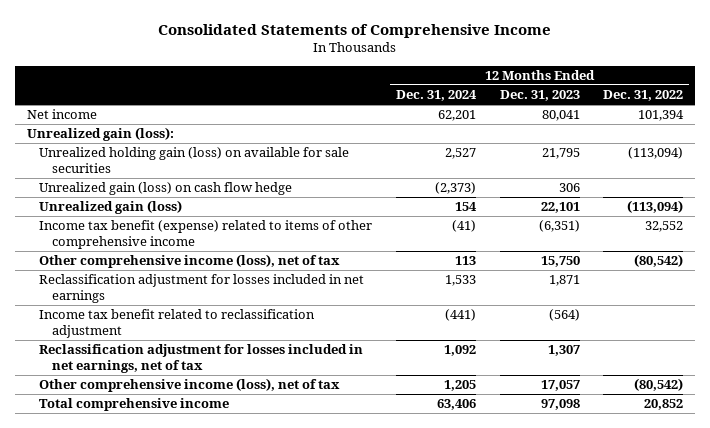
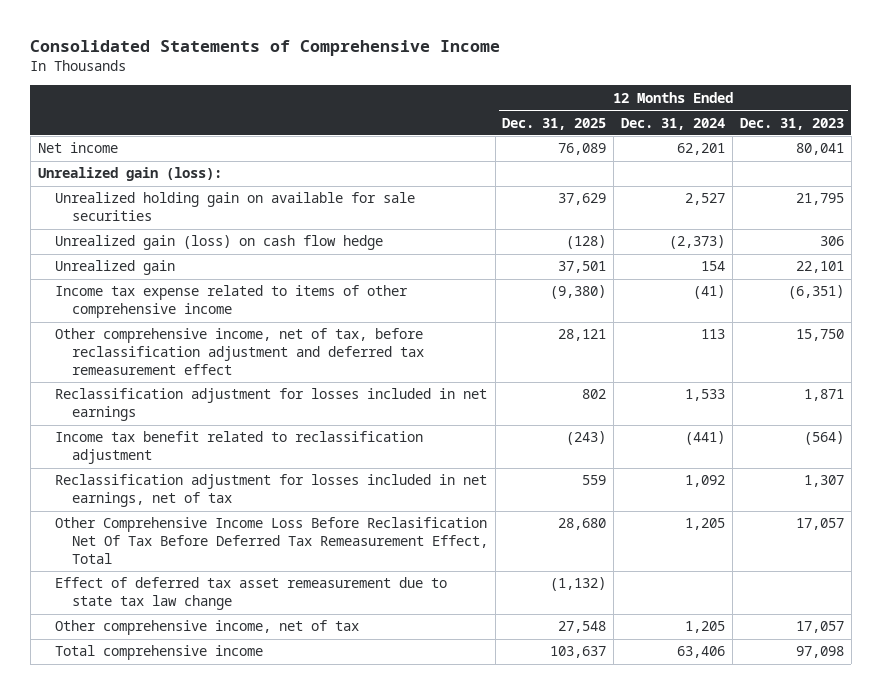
- | 12 Months Ended Dec. 31, 2024 | 12 Months Ended Dec. 31, 2023 | 12 Months Ended Dec. 31, 2022
+ | 12 Months Ended Dec. 31, 2025 | 12 Months Ended Dec. 31, 2024 | 12 Months Ended Dec. 31, 2023
- Unrealized holding gain (loss) on available for sale securities | 2,527 | 21,795 | (113,094)
+ Unrealized holding gain on available for sale securities | 37,629 | 2,527 | 21,795
- Unrealized gain (loss) | 154 | 22,101 | (113,094)
- Income tax benefit (expense) related to items of other comprehensive income | (41) | (6,351) | 32,552
- Other comprehensive income (loss), net of tax | 113 | 15,750 | (80,542)
+ Unrealized gain | 37,501 | 154 | 22,101
+ Income tax expense related to items of other comprehensive income | (9,380) | (41) | (6,351)
+ Other comprehensive income, net of tax, before reclassification adjustment and deferred tax remeasurement effect | 28,121 | 113 | 15,750
- Other comprehensive income (loss), net of tax | 1,205 | 17,057 | (80,542)
+ Other Comprehensive Income Loss Before Reclasification Net Of Tax Before Deferred Tax Remeasurement Effect, Total | 28,680 | 1,205 | 17,057
+ Effect of deferred tax asset remeasurement due to state tax law change | (1,132) | |
+ Other comprehensive income, net of tax | 27,548 | 1,205 | 17,057

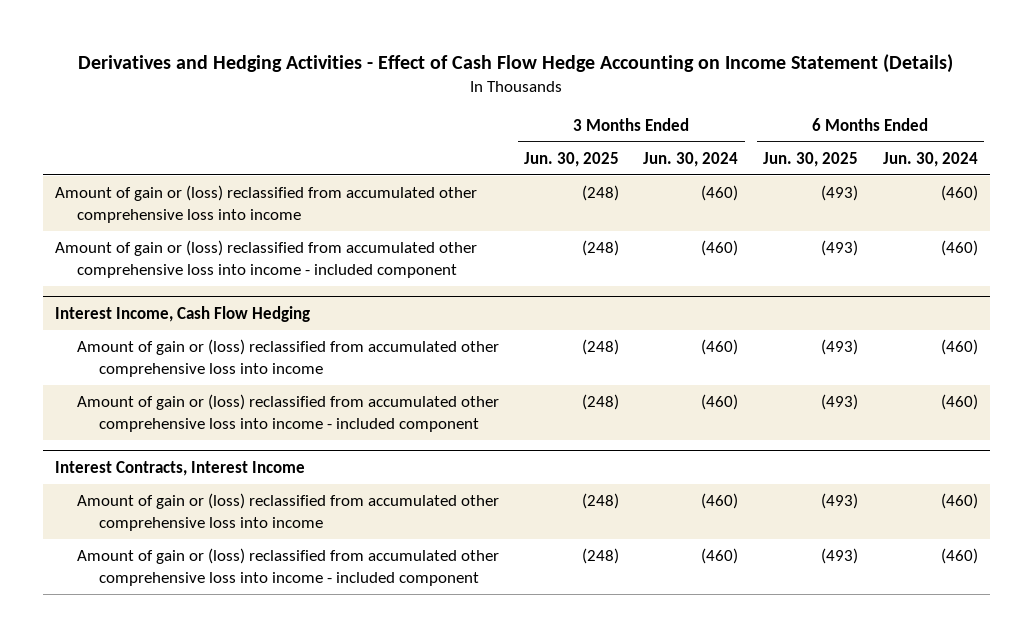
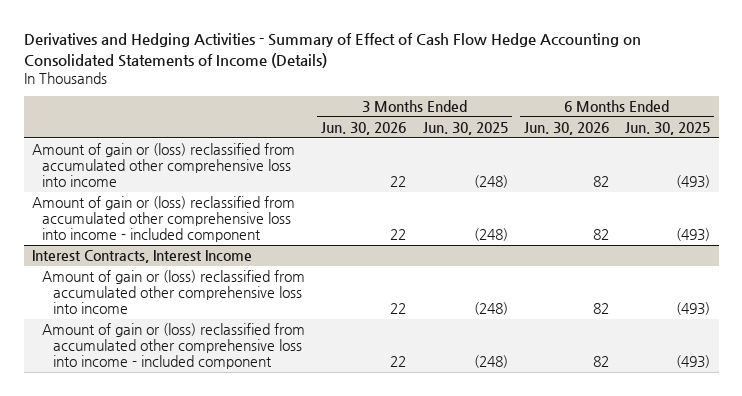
- Derivatives and Hedging Activities - Effect of Cash Flow Hedge Accounting on Income Statement (Details)
+ Derivatives and Hedging Activities - Summary of Effect of Cash Flow Hedge Accounting on Consolidated Statements of Income (Details)
- | 3 Months Ended Jun. 30, 2025 | 3 Months Ended Jun. 30, 2024 | 6 Months Ended Jun. 30, 2025 | 6 Months Ended Jun. 30, 2024
+ | 3 Months Ended Jun. 30, 2026 | 3 Months Ended Jun. 30, 2025 | 6 Months Ended Jun. 30, 2026 | 6 Months Ended Jun. 30, 2025
- Interest Income, Cash Flow Hedging
- Amount of gain or (loss) reclassified from accumulated other comprehensive loss into income | (248) | (460) | (493) | (460)
- Amount of gain or (loss) reclassified from accumulated other comprehensive loss into income - included component | (248) | (460) | (493) | (460)

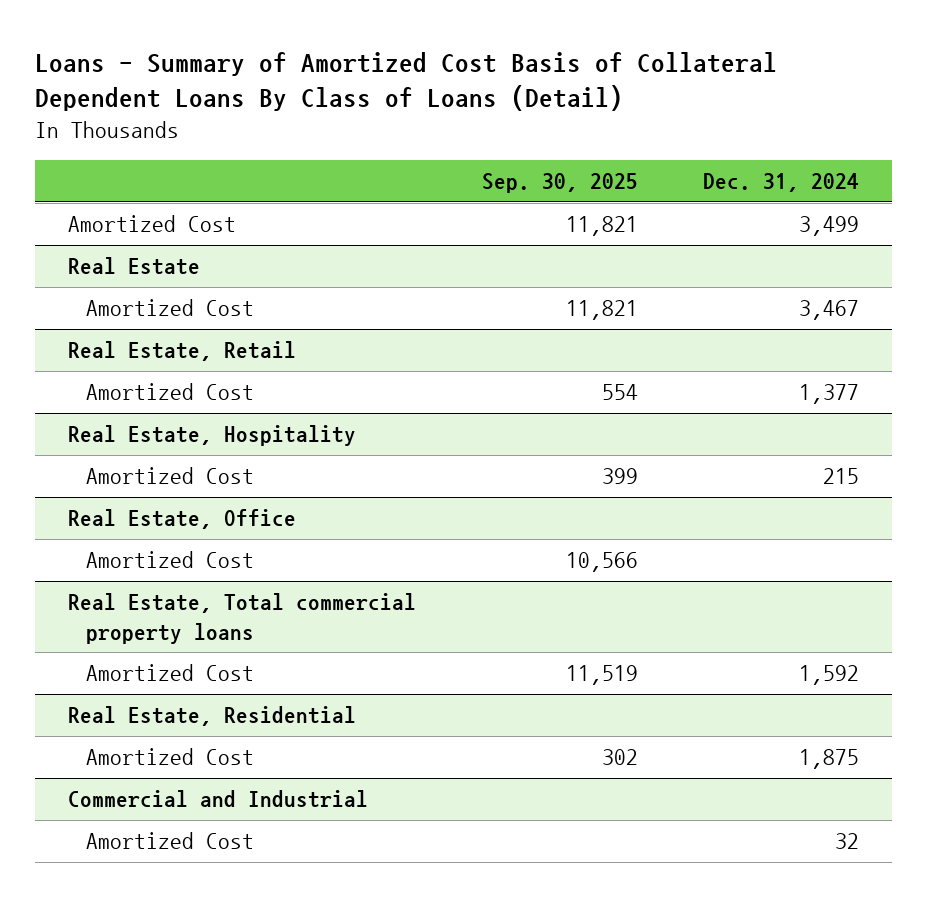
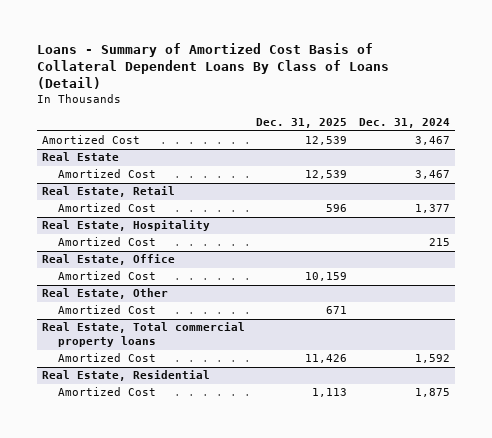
- | Sep. 30, 2025 | Dec. 31, 2024
+ | Dec. 31, 2025 | Dec. 31, 2024
- Amortized Cost | 11,821 | 3,499
+ Amortized Cost | 12,539 | 3,467
+ Real Estate, Other
+ Amortized Cost | 671 |
- Commercial and Industrial
- Amortized Cost | | 32

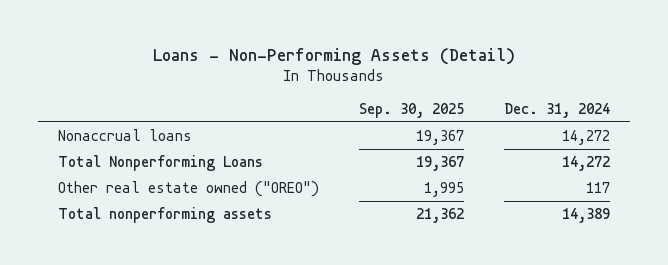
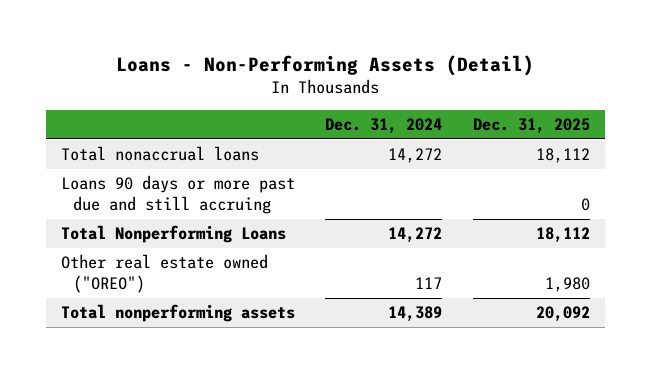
- | Sep. 30, 2025 | Dec. 31, 2024
+ | Dec. 31, 2024 | Dec. 31, 2025
- Nonaccrual loans | 19,367 | 14,272
+ Total nonaccrual loans | 14,272 | 18,112
+ Loans 90 days or more past due and still accruing | | 0

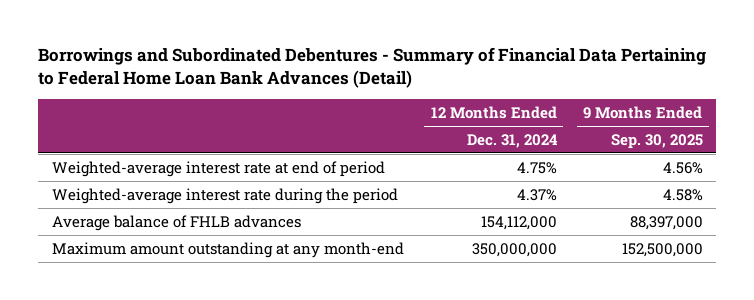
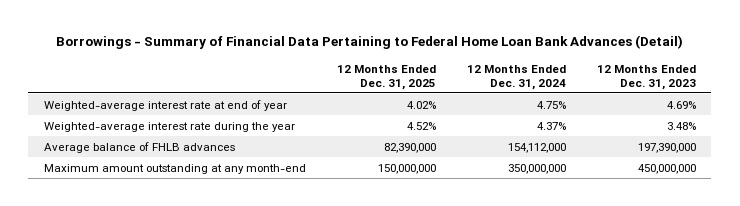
- Borrowings and Subordinated Debentures - Summary of Financial Data Pertaining to Federal Home Loan Bank Advances (Detail)
+ Borrowings - Summary of Financial Data Pertaining to Federal Home Loan Bank Advances (Detail)
- | 12 Months Ended Dec. 31, 2024 | 9 Months Ended Sep. 30, 2025
+ | 12 Months Ended Dec. 31, 2025 | 12 Months Ended Dec. 31, 2024 | 12 Months Ended Dec. 31, 2023
- Weighted-average interest rate at end of period | 4.75% | 4.56%
- Weighted-average interest rate during the period | 4.37% | 4.58%
+ Weighted-average interest rate at end of year | 4.02% | 4.75% | 4.69%
+ Weighted-average interest rate during the year | 4.52% | 4.37% | 3.48%

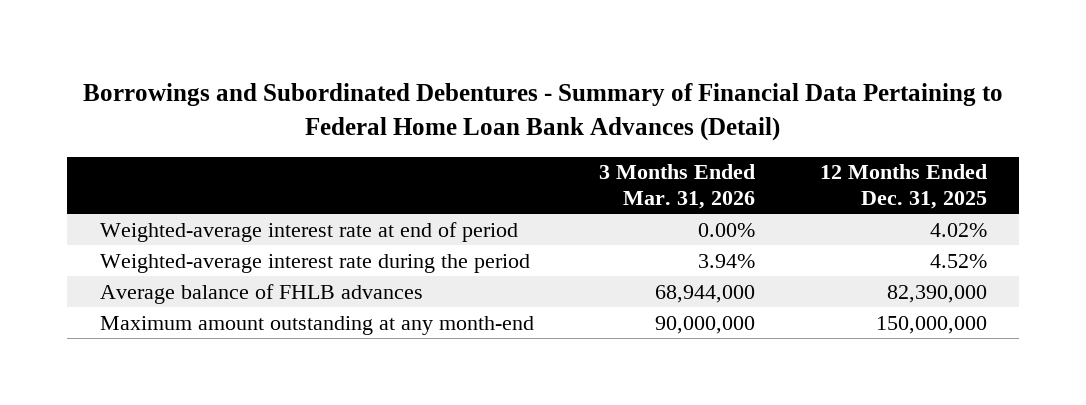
- Borrowings - Summary of Financial Data Pertaining to Federal Home Loan Bank Advances (Detail)
+ Borrowings and Subordinated Debentures - Summary of Financial Data Pertaining to Federal Home Loan Bank Advances (Detail)
- | 12 Months Ended Dec. 31, 2025 | 12 Months Ended Dec. 31, 2024 | 12 Months Ended Dec. 31, 2023
+ | 3 Months Ended Mar. 31, 2026 | 12 Months Ended Dec. 31, 2025
- Weighted-average interest rate at end of year | 4.02% | 4.75% | 4.69%
- Weighted-average interest rate during the year | 4.52% | 4.37% | 3.48%
+ Weighted-average interest rate at end of period | 0.00% | 4.02%
+ Weighted-average interest rate during the period | 3.94% | 4.52%

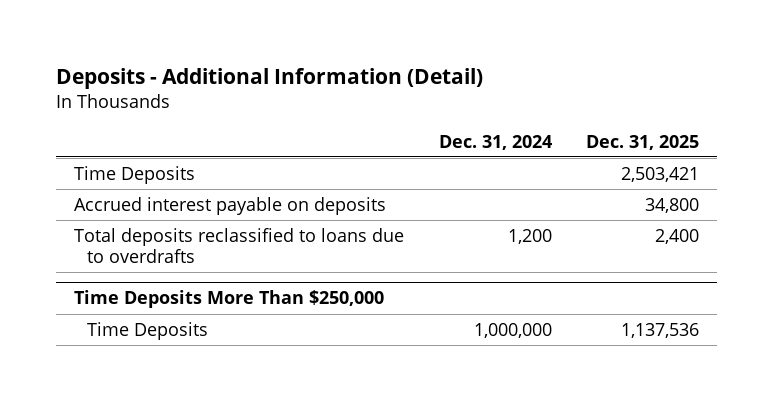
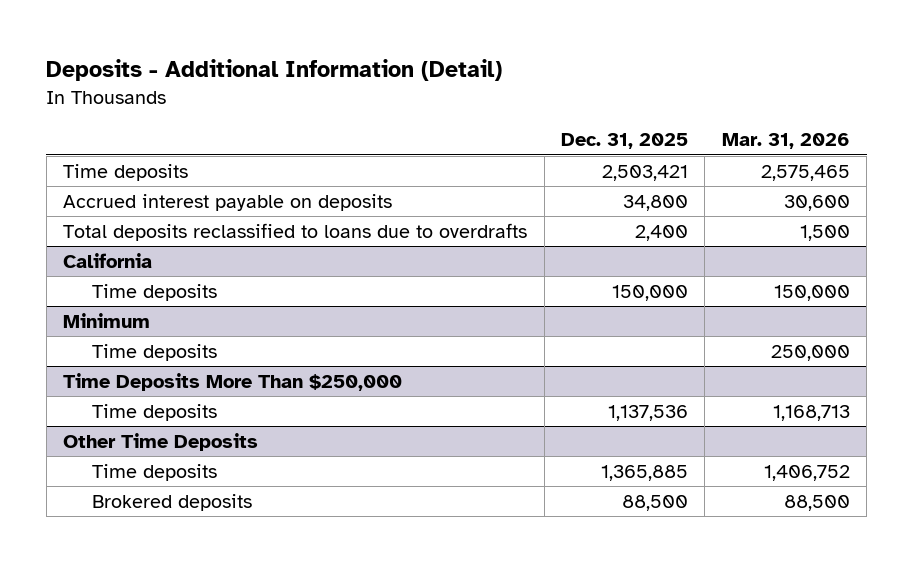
- | Dec. 31, 2024 | Dec. 31, 2025
+ | Dec. 31, 2025 | Mar. 31, 2026
- Time Deposits | | 2,503,421
+ Time deposits | 2,503,421 | 2,575,465
+ California
+ Time deposits | 150,000 | 150,000
+ Minimum
+ Time deposits | | 250,000
@ Time Deposits More Than $250,000
- Time Deposits | 1,000,000 | 1,137,536
+ Time deposits | 1,137,536 | 1,168,713
+ Other Time Deposits
+ Time deposits | 1,365,885 | 1,406,752
+ Brokered deposits | 88,500 | 88,500

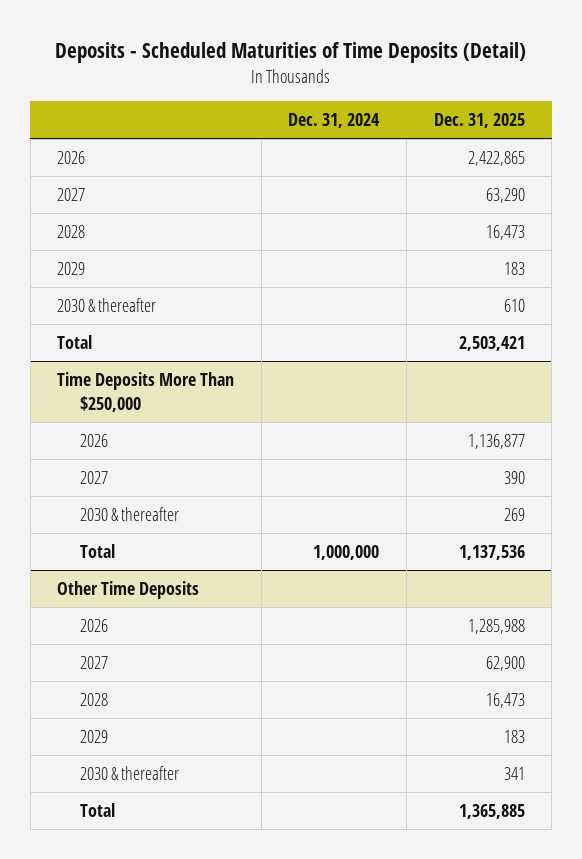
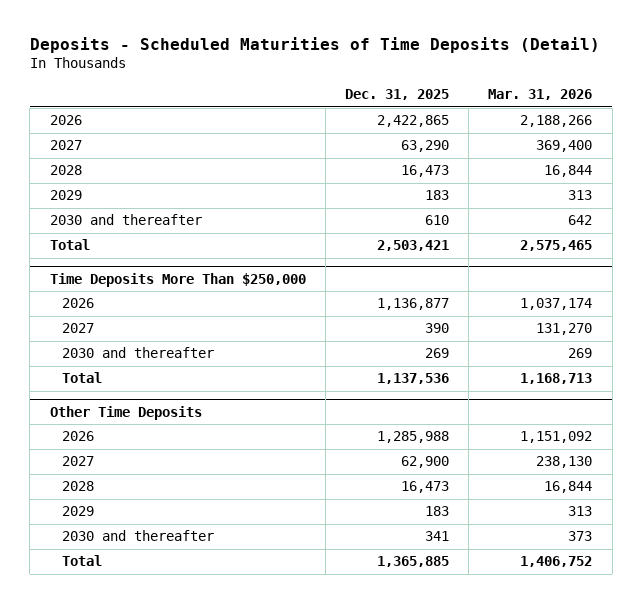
- | Dec. 31, 2024 | Dec. 31, 2025
+ | Dec. 31, 2025 | Mar. 31, 2026
- 2030 & thereafter | | 610
+ 2030 and thereafter | 610 | 642
@ Time Deposits More Than $250,000
- 2030 & thereafter | | 269
+ 2030 and thereafter | 269 | 269
@ Other Time Deposits
- 2030 & thereafter | | 341
+ 2030 and thereafter | 341 | 373

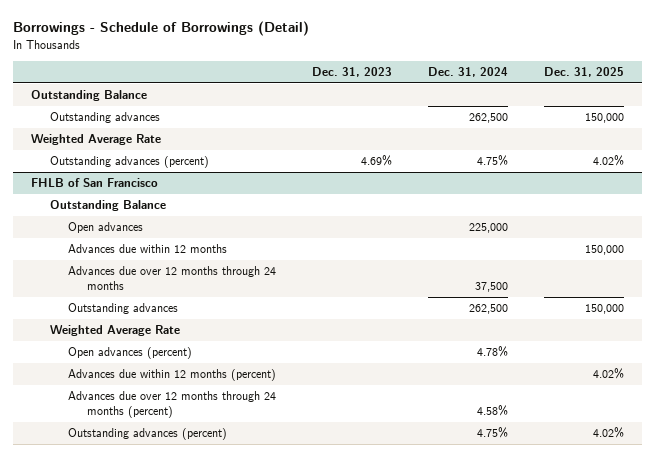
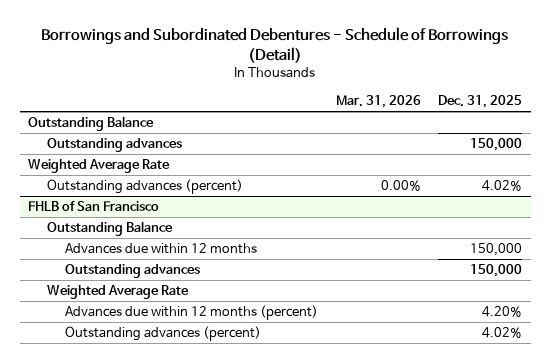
- Borrowings - Schedule of Borrowings (Detail)
+ Borrowings and Subordinated Debentures - Schedule of Borrowings (Detail)
- | Dec. 31, 2023 | Dec. 31, 2024 | Dec. 31, 2025
+ | Mar. 31, 2026 | Dec. 31, 2025
@ FHLB of San Francisco
- Open advances | | 225,000 |
- Advances due over 12 months through 24 months | | 37,500 |
- Open advances (percent) | | 4.78% |
- Advances due within 12 months (percent) | | | 4.02%
- Advances due over 12 months through 24 months (percent) | | 4.58% |
+ Advances due within 12 months (percent) | | 4.20%

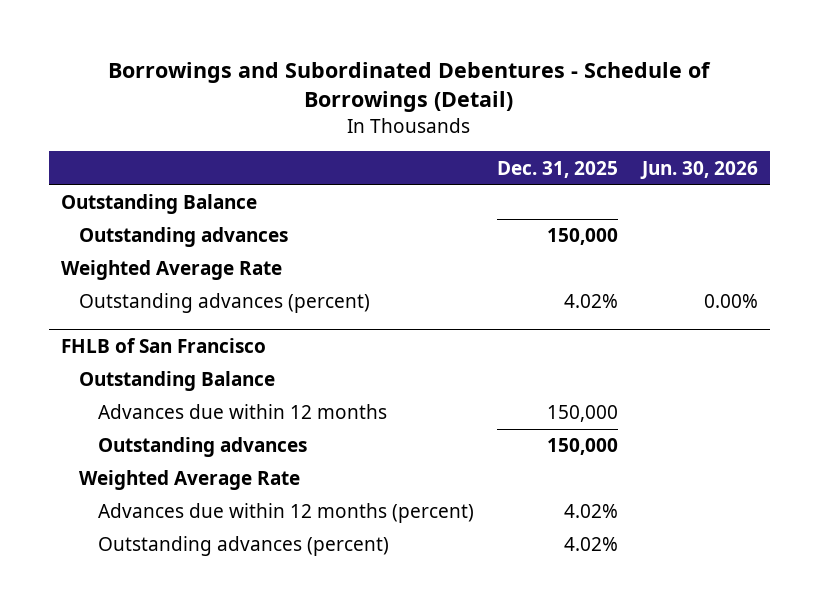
- | Mar. 31, 2026 | Dec. 31, 2025
+ | Dec. 31, 2025 | Jun. 30, 2026
@ FHLB of San Francisco
- Advances due within 12 months (percent) | | 4.20%
+ Advances due within 12 months (percent) | 4.02% |

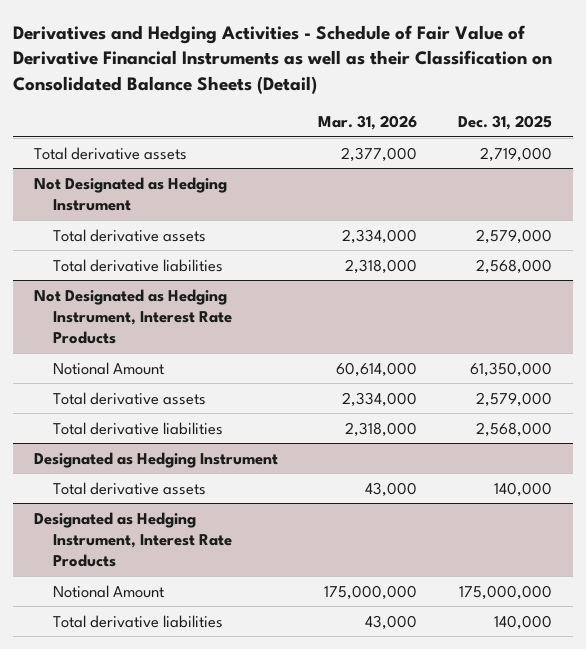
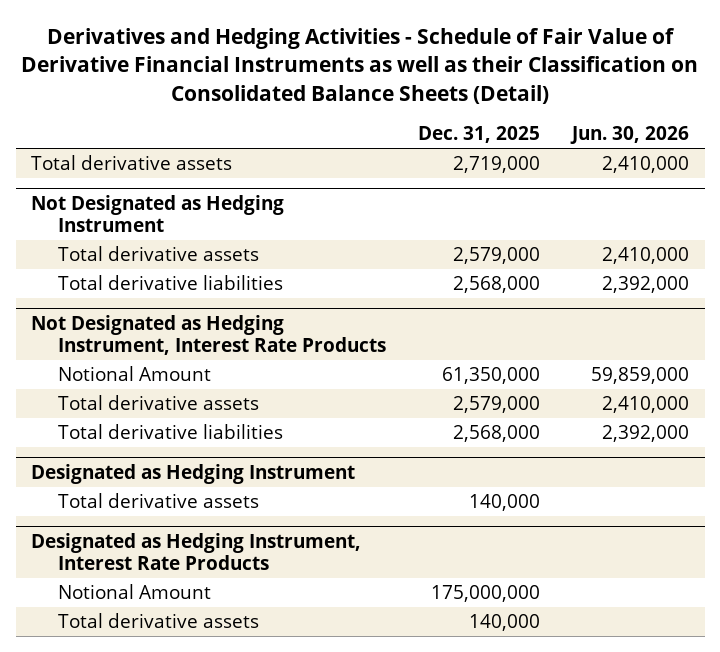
- | Mar. 31, 2026 | Dec. 31, 2025
+ | Dec. 31, 2025 | Jun. 30, 2026
@ Designated as Hedging Instrument, Interest Rate Products
- Total derivative liabilities | 43,000 | 140,000
+ Total derivative assets | 140,000 |

